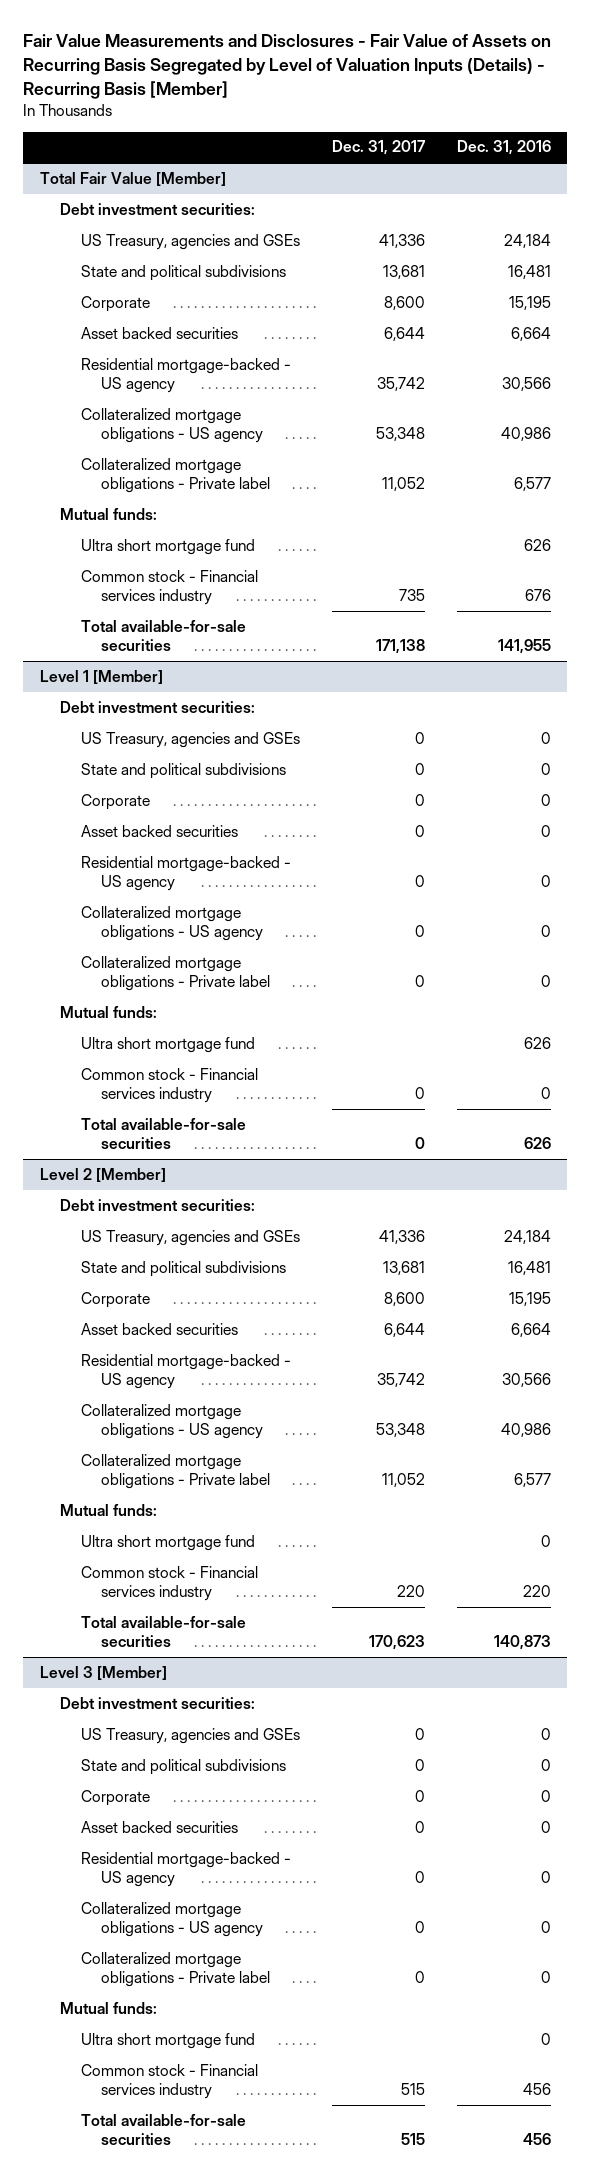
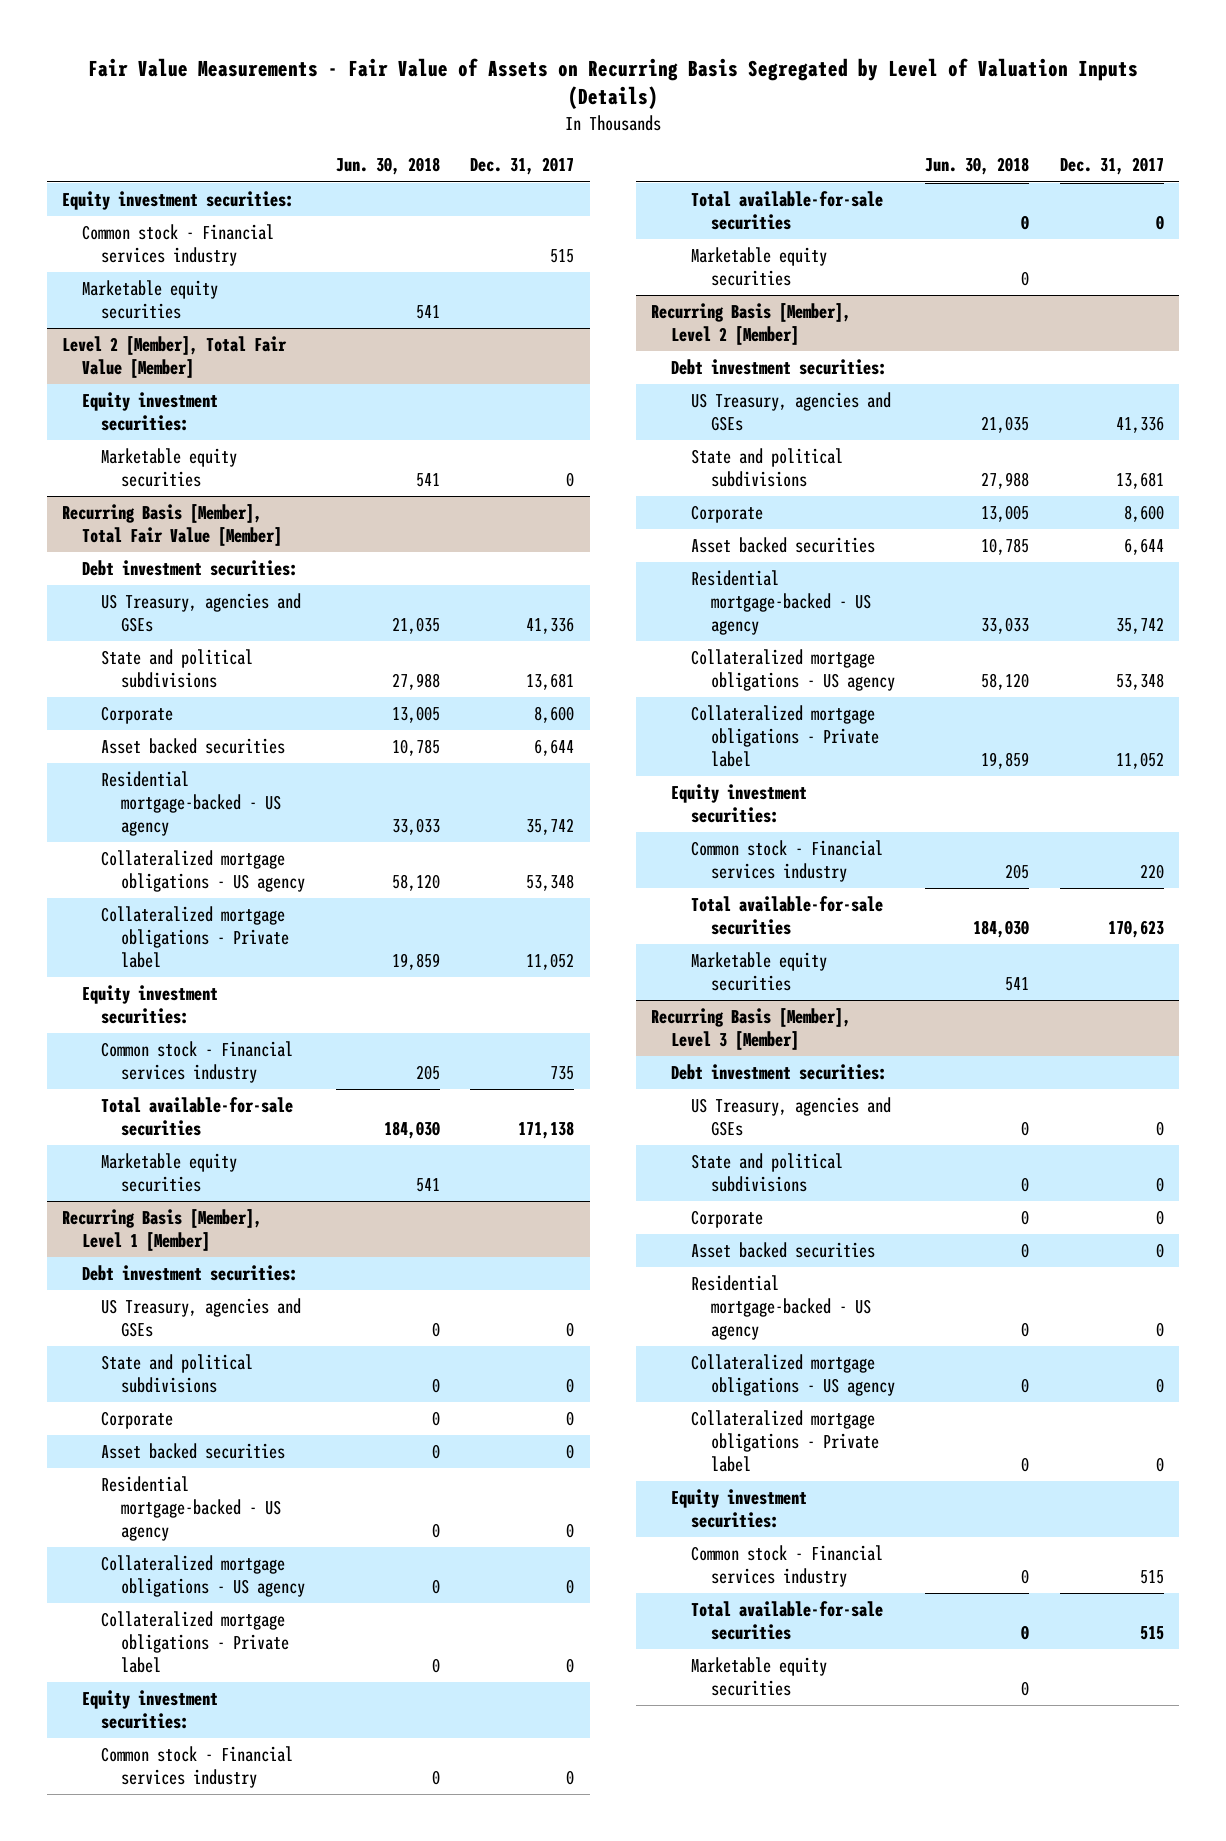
- Fair Value Measurements and Disclosures - Fair Value of Assets on Recurring Basis Segregated by Level of Valuation Inputs (Details) - Recurring Basis [Member]
+ Fair Value Measurements - Fair Value of Assets on Recurring Basis Segregated by Level of Valuation Inputs (Details)
- | Dec. 31, 2017 | Dec. 31, 2016
+ | Jun. 30, 2018 | Dec. 31, 2017
- Total Fair Value [Member]
+ Equity investment securities:
+ Common stock - Financial services industry | | 515
+ Marketable equity securities | 541 |
+ Level 2 [Member], Total Fair Value [Member]
+ Equity investment securities:
+ Marketable equity securities | 541 | 0
+ Recurring Basis [Member], Total Fair Value [Member]
- Mutual funds:
- Ultra short mortgage fund | | 626
+ Equity investment securities:
- Level 1 [Member]
+ Marketable equity securities | 541 |
+ Recurring Basis [Member], Level 1 [Member]
- Mutual funds:
- Ultra short mortgage fund | | 626
+ Equity investment securities:
- Level 2 [Member]
+ Marketable equity securities | 0 |
+ Recurring Basis [Member], Level 2 [Member]
- Mutual funds:
- Ultra short mortgage fund | | 0
+ Equity investment securities:
- Level 3 [Member]
+ Marketable equity securities | 541 |
+ Recurring Basis [Member], Level 3 [Member]
- Mutual funds:
- Ultra short mortgage fund | | 0
+ Equity investment securities:
+ Marketable equity securities | 0 |

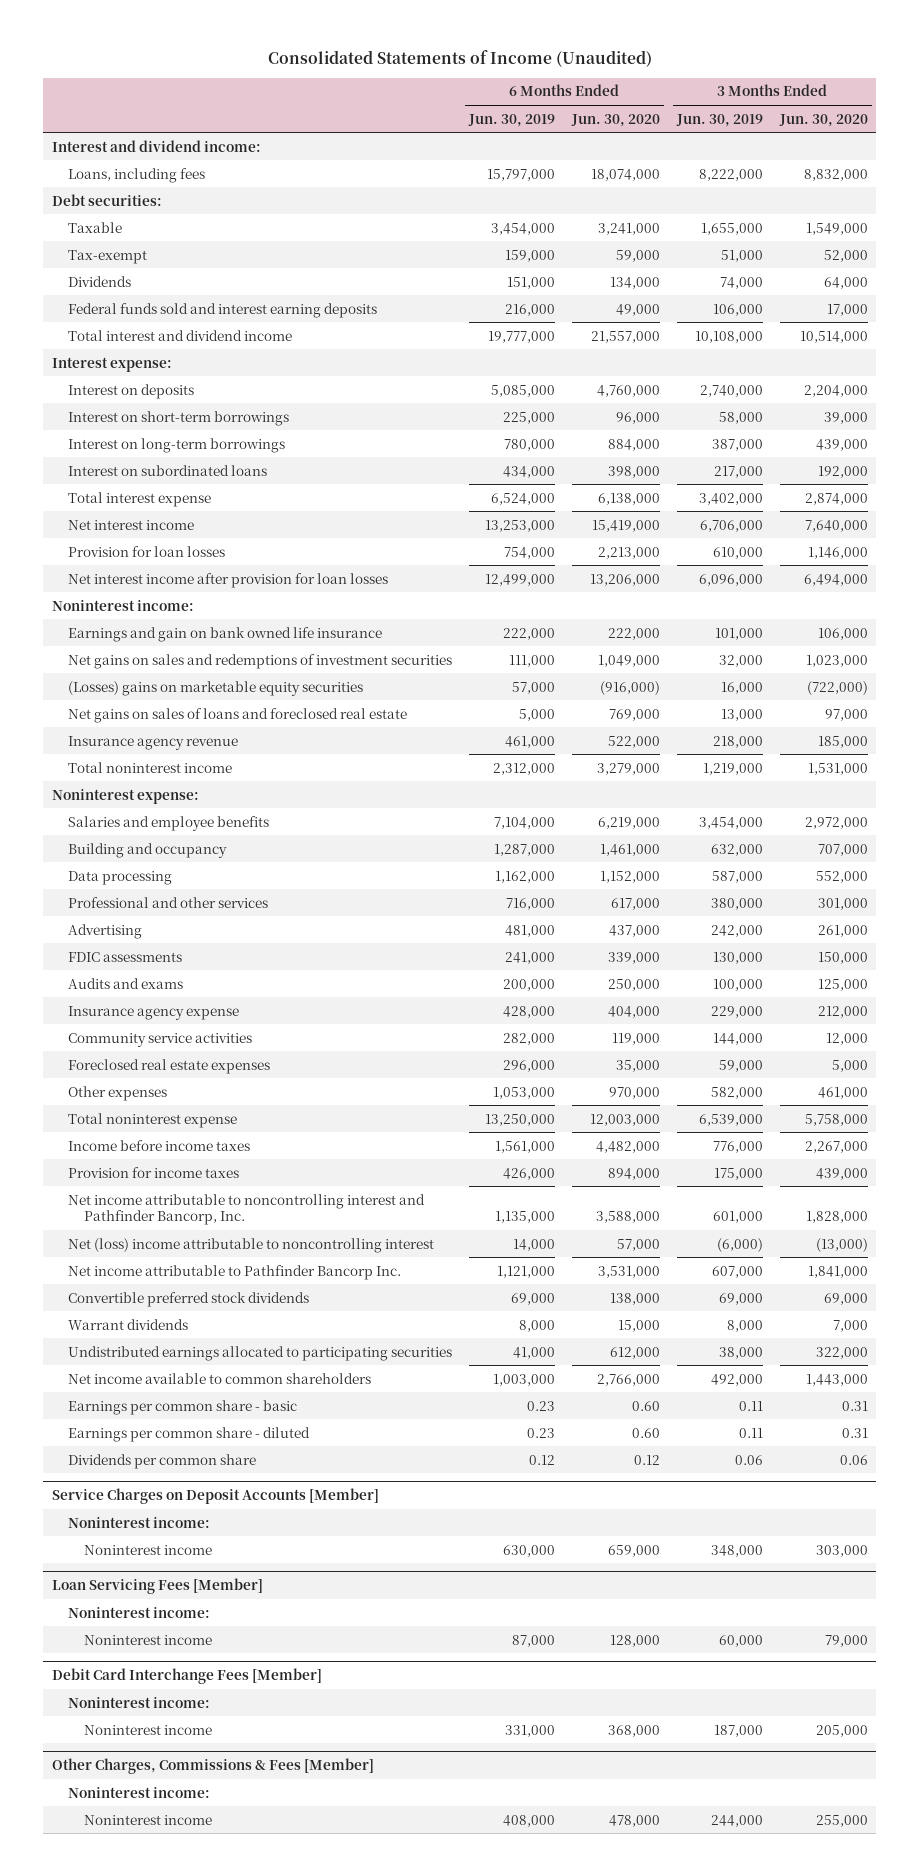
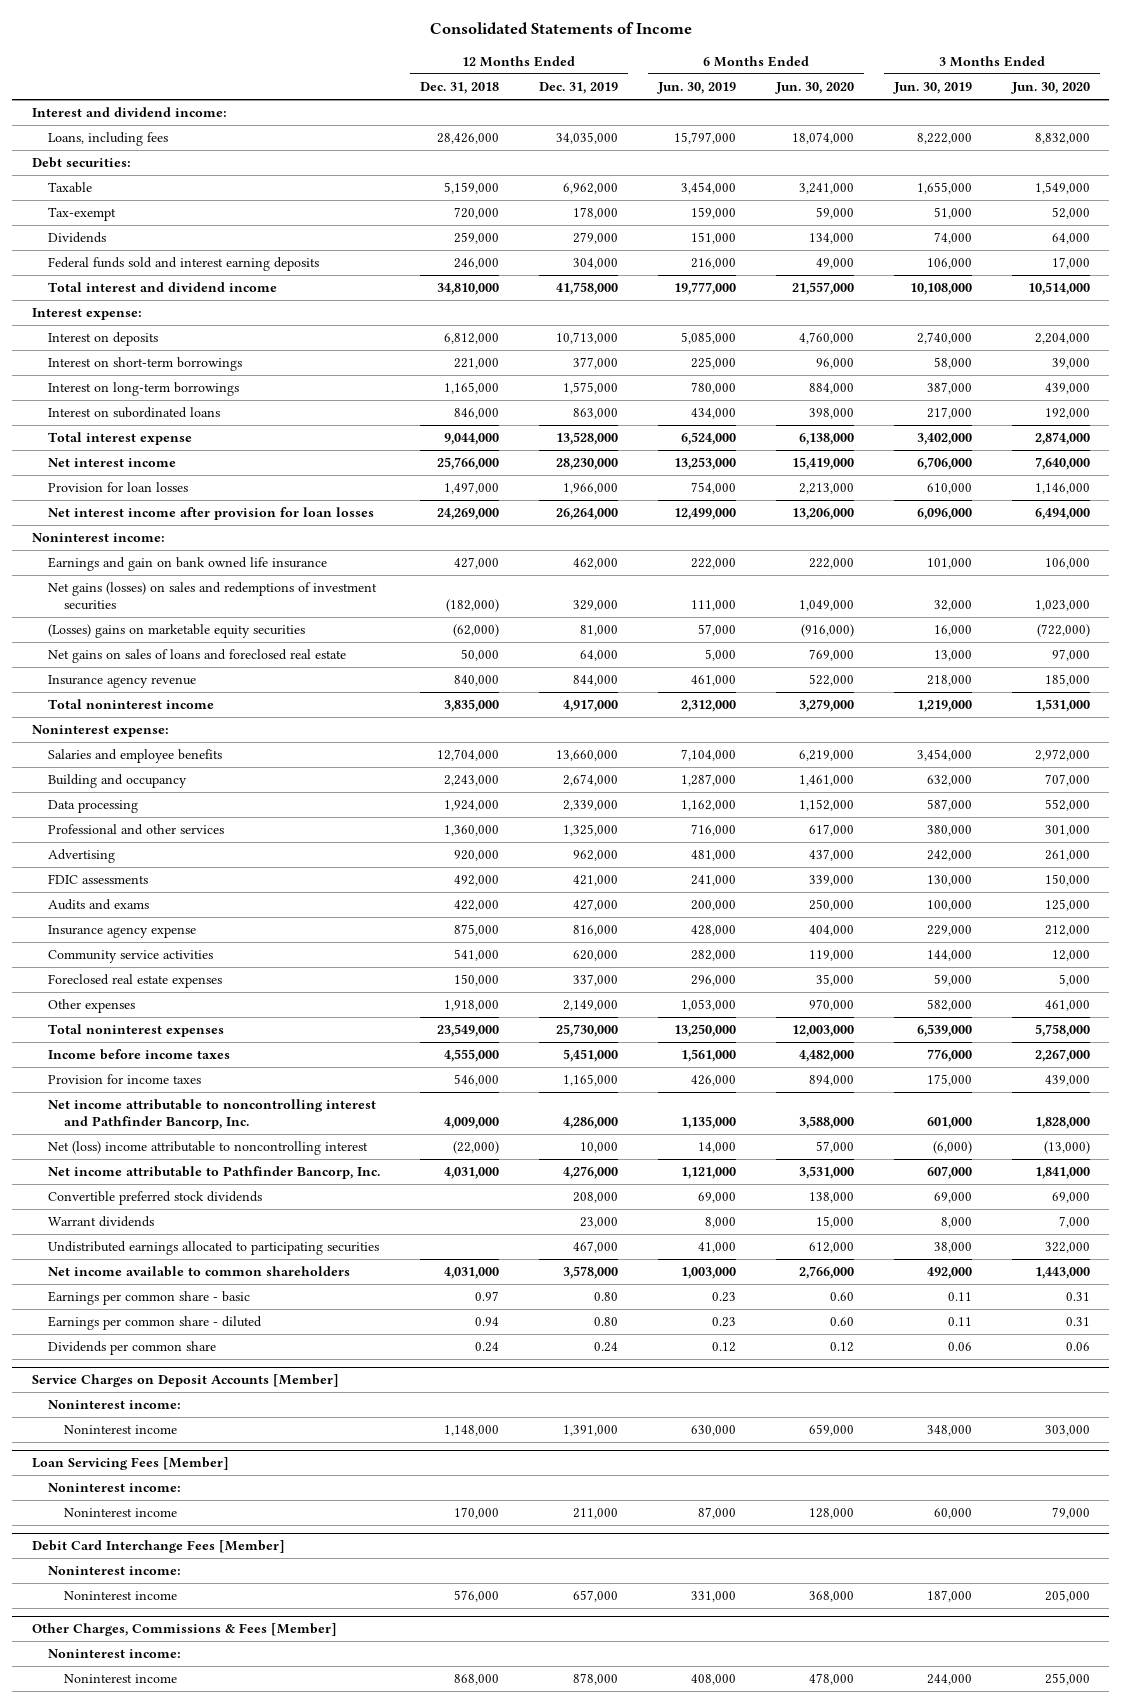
- Consolidated Statements of Income (Unaudited)
+ Consolidated Statements of Income
- | 6 Months Ended Jun. 30, 2019 | 6 Months Ended Jun. 30, 2020 | 3 Months Ended Jun. 30, 2019 | 3 Months Ended Jun. 30, 2020
+ | 12 Months Ended Dec. 31, 2018 | 12 Months Ended Dec. 31, 2019 | 6 Months Ended Jun. 30, 2019 | 6 Months Ended Jun. 30, 2020 | 3 Months Ended Jun. 30, 2019 | 3 Months Ended Jun. 30, 2020
- Net gains on sales and redemptions of investment securities | 111,000 | 1,049,000 | 32,000 | 1,023,000
+ Net gains (losses) on sales and redemptions of investment securities | (182,000) | 329,000 | 111,000 | 1,049,000 | 32,000 | 1,023,000
- Total noninterest expense | 13,250,000 | 12,003,000 | 6,539,000 | 5,758,000
+ Total noninterest expenses | 23,549,000 | 25,730,000 | 13,250,000 | 12,003,000 | 6,539,000 | 5,758,000
- Net income attributable to Pathfinder Bancorp Inc. | 1,121,000 | 3,531,000 | 607,000 | 1,841,000
+ Net income attributable to Pathfinder Bancorp, Inc. | 4,031,000 | 4,276,000 | 1,121,000 | 3,531,000 | 607,000 | 1,841,000

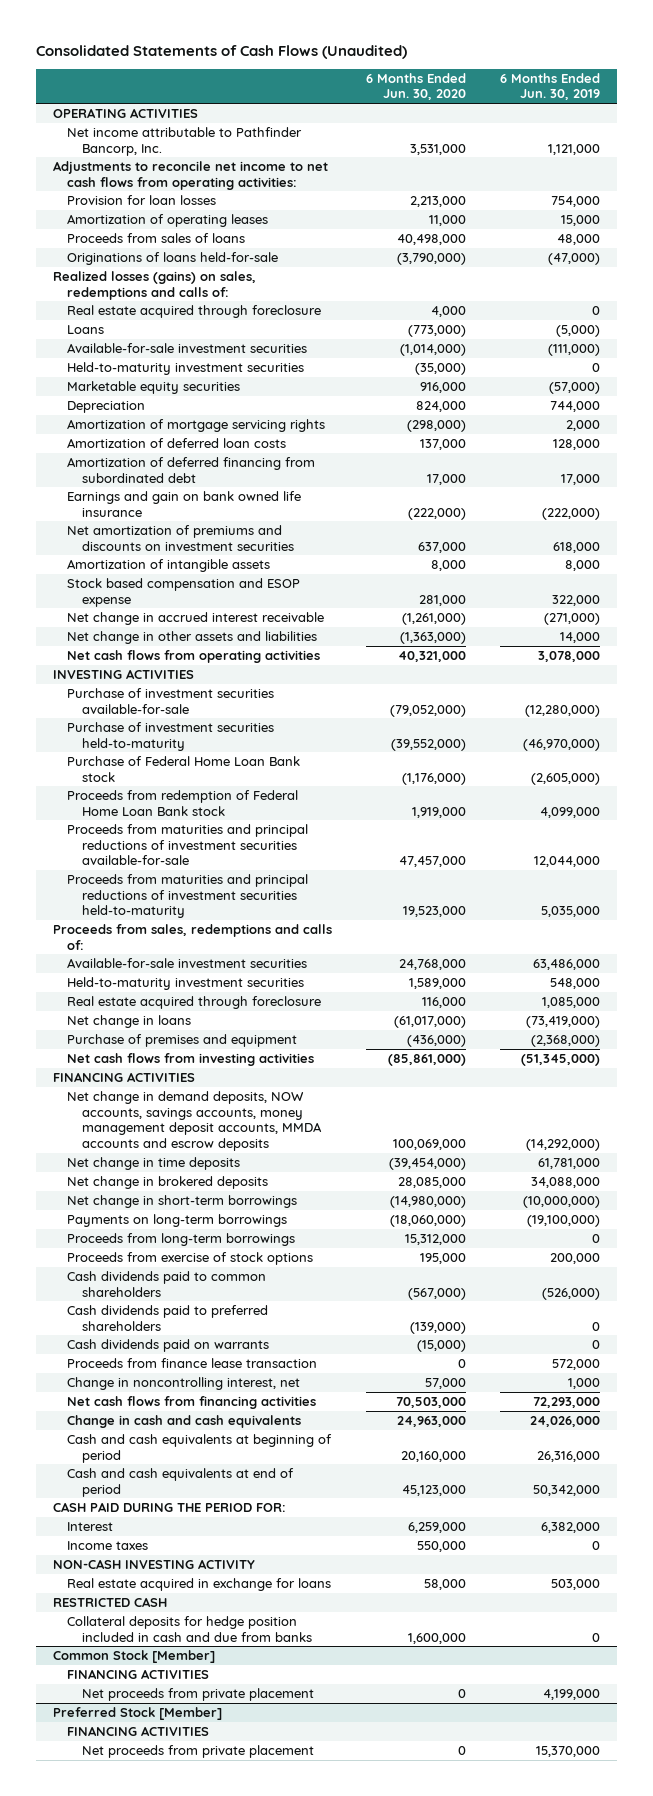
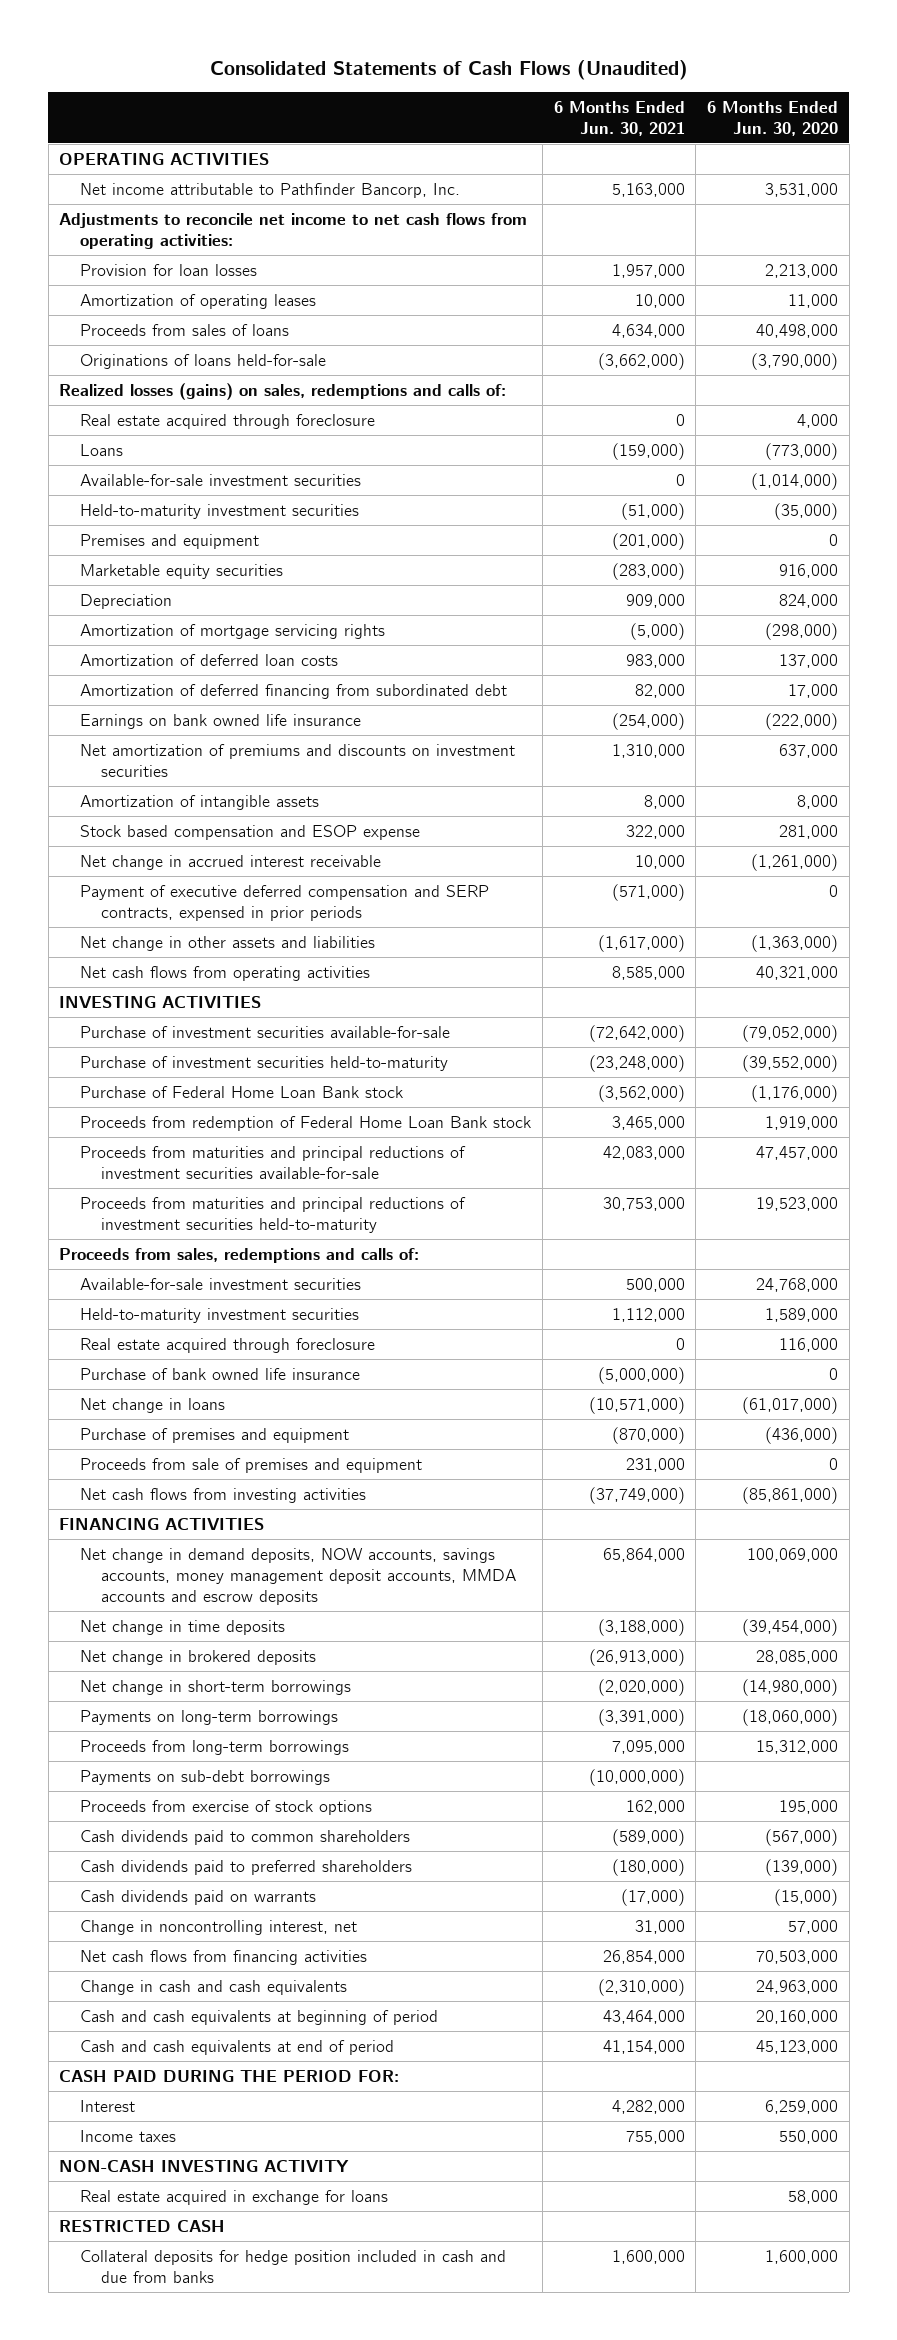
- | 6 Months Ended Jun. 30, 2020 | 6 Months Ended Jun. 30, 2019
+ | 6 Months Ended Jun. 30, 2021 | 6 Months Ended Jun. 30, 2020
+ Premises and equipment | (201,000) | 0
- Earnings and gain on bank owned life insurance | (222,000) | (222,000)
+ Earnings on bank owned life insurance | (254,000) | (222,000)
+ Payment of executive deferred compensation and SERP contracts, expensed in prior periods | (571,000) | 0
+ Purchase of bank owned life insurance | (5,000,000) | 0
+ Proceeds from sale of premises and equipment | 231,000 | 0
+ Payments on sub-debt borrowings | (10,000,000) |
- Proceeds from finance lease transaction | 0 | 572,000
- Common Stock [Member]
- FINANCING ACTIVITIES
- Net proceeds from private placement | 0 | 4,199,000
- Preferred Stock [Member]
- FINANCING ACTIVITIES
- Net proceeds from private placement | 0 | 15,370,000

